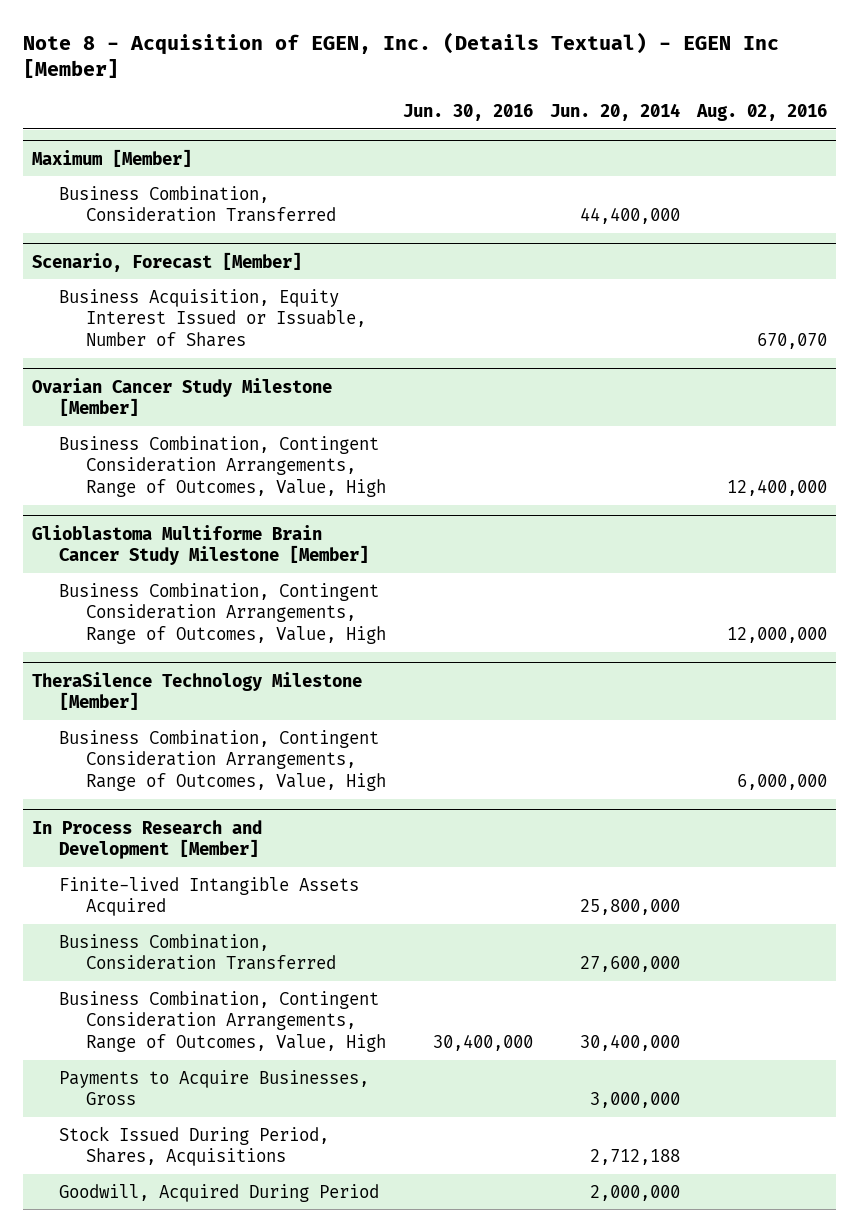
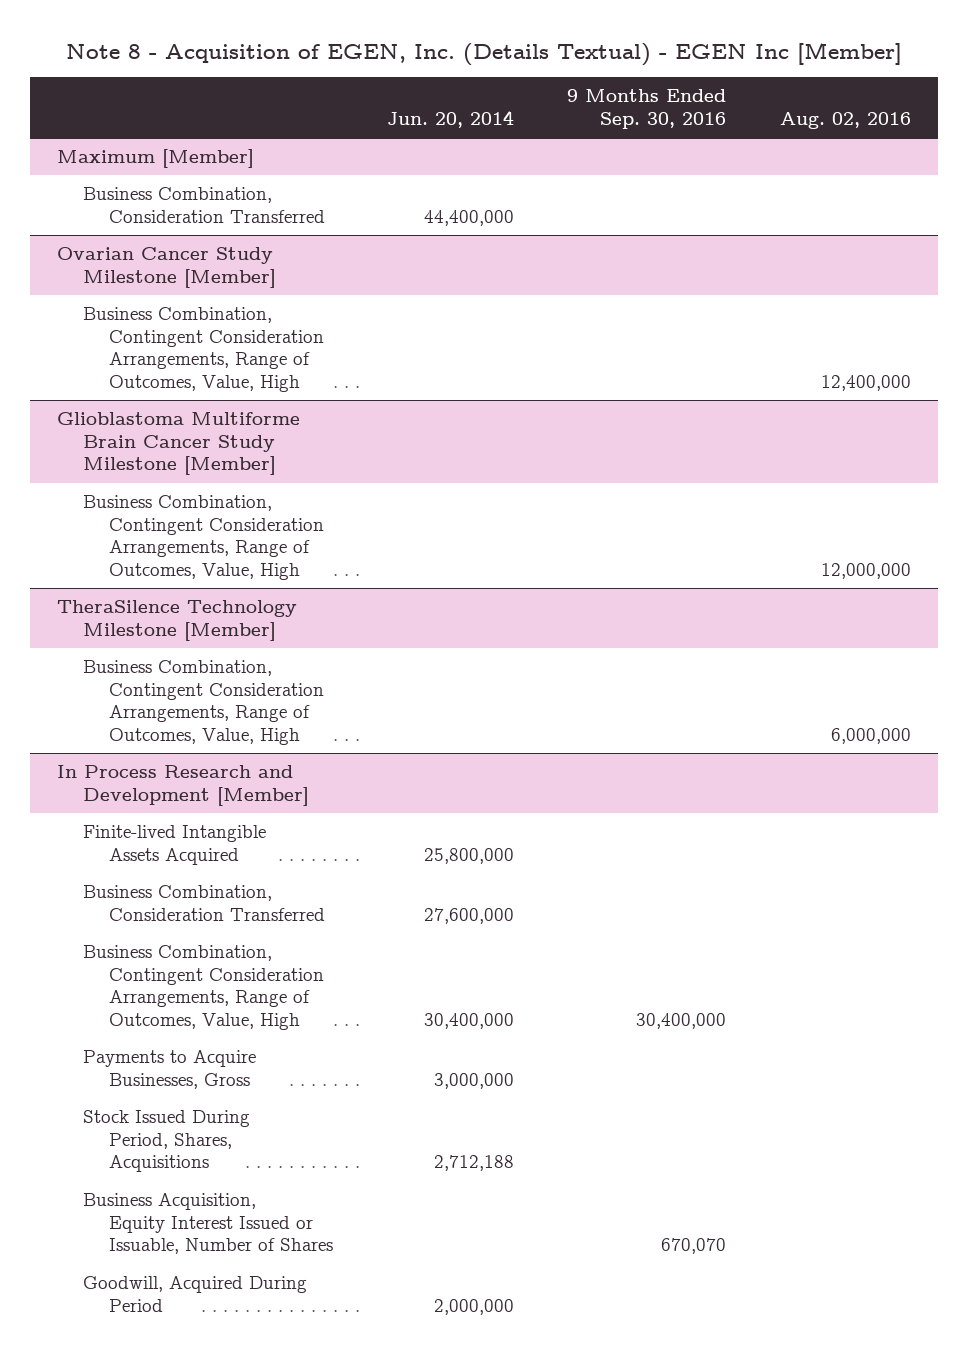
- | Jun. 30, 2016 | Jun. 20, 2014 | Aug. 02, 2016
+ | Jun. 20, 2014 | 9 Months Ended Sep. 30, 2016 | Aug. 02, 2016
- Scenario, Forecast [Member]
- Business Acquisition, Equity Interest Issued or Issuable, Number of Shares | | | 670,070
@ In Process Research and Development [Member]
+ Business Acquisition, Equity Interest Issued or Issuable, Number of Shares | | 670,070 |

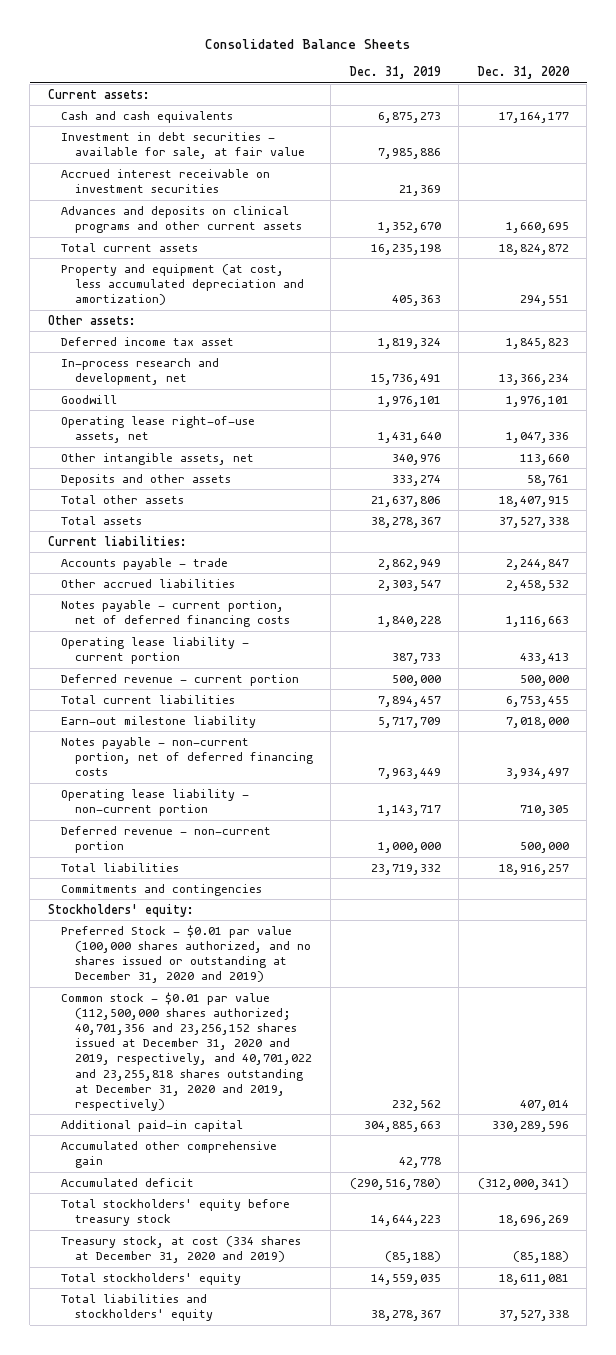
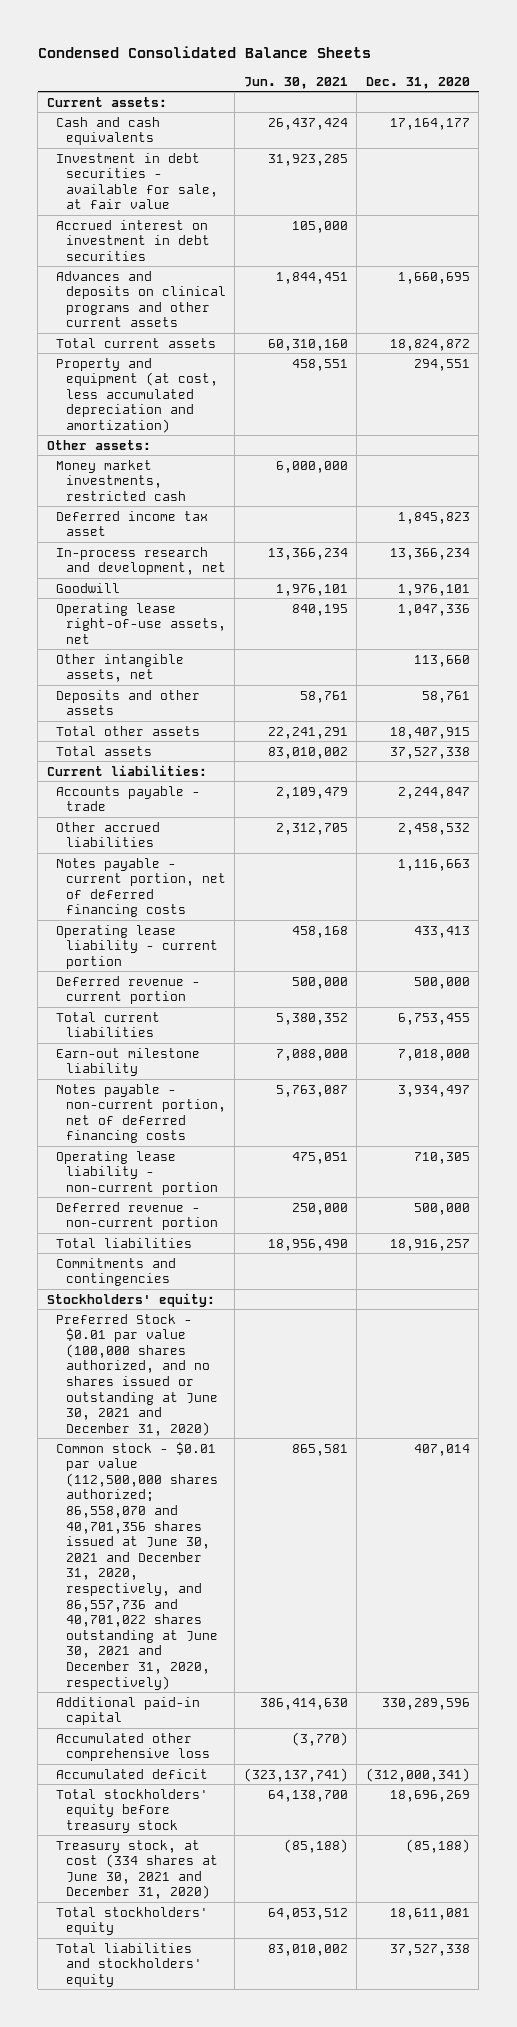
- Consolidated Balance Sheets
+ Condensed Consolidated Balance Sheets
- | Dec. 31, 2019 | Dec. 31, 2020
+ | Jun. 30, 2021 | Dec. 31, 2020
- Accrued interest receivable on investment securities | 21,369 |
+ Accrued interest on investment in debt securities | 105,000 |
+ Money market investments, restricted cash | 6,000,000 |
- Preferred Stock - $0.01 par value (100,000 shares authorized, and no shares issued or outstanding at December 31, 2020 and 2019)
- Common stock - $0.01 par value (112,500,000 shares authorized; 40,701,356 and 23,256,152 shares issued at December 31, 2020 and 2019, respectively, and 40,701,022 and 23,255,818 shares outstanding at December 31, 2020 and 2019, respectively) | 232,562 | 407,014
+ Preferred Stock - $0.01 par value (100,000 shares authorized, and no shares issued or outstanding at June 30, 2021 and December 31, 2020)
+ Common stock - $0.01 par value (112,500,000 shares authorized; 86,558,070 and 40,701,356 shares issued at June 30, 2021 and December 31, 2020, respectively, and 86,557,736 and 40,701,022 shares outstanding at June 30, 2021 and December 31, 2020, respectively) | 865,581 | 407,014
- Accumulated other comprehensive gain | 42,778 |
+ Accumulated other comprehensive loss | (3,770) |
- Treasury stock, at cost (334 shares at December 31, 2020 and 2019) | (85,188) | (85,188)
+ Treasury stock, at cost (334 shares at June 30, 2021 and December 31, 2020) | (85,188) | (85,188)

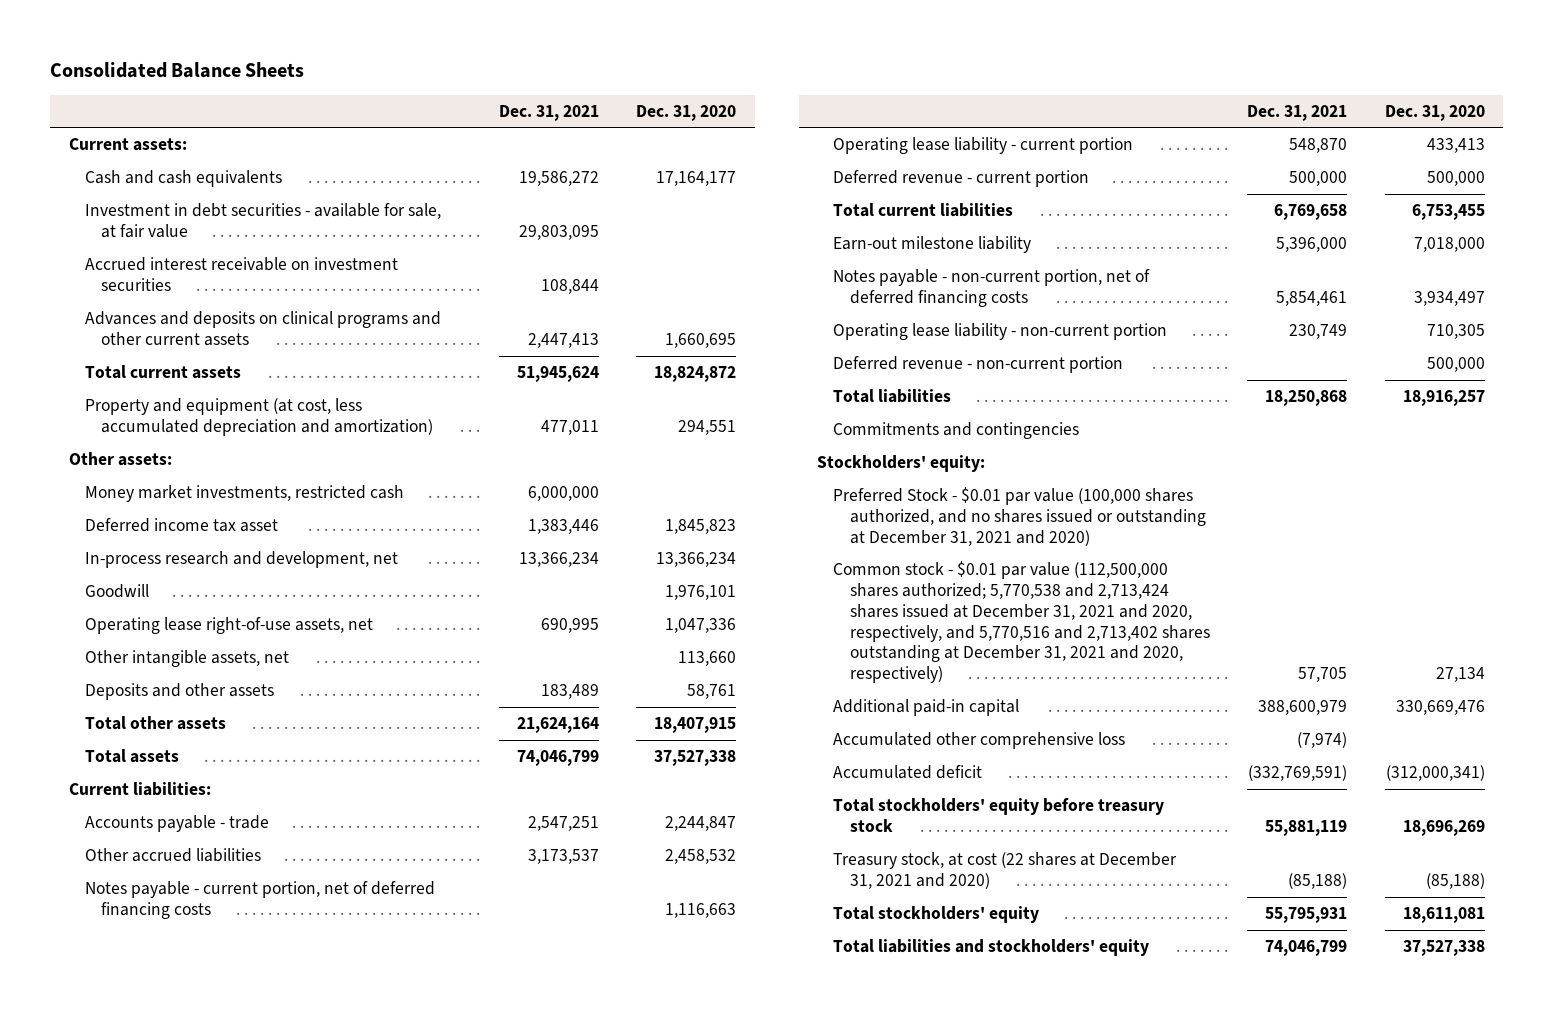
- Condensed Consolidated Balance Sheets
+ Consolidated Balance Sheets
- | Jun. 30, 2021 | Dec. 31, 2020
+ | Dec. 31, 2021 | Dec. 31, 2020
- Accrued interest on investment in debt securities | 105,000 |
+ Accrued interest receivable on investment securities | 108,844 |
- Preferred Stock - $0.01 par value (100,000 shares authorized, and no shares issued or outstanding at June 30, 2021 and December 31, 2020)
- Common stock - $0.01 par value (112,500,000 shares authorized; 86,558,070 and 40,701,356 shares issued at June 30, 2021 and December 31, 2020, respectively, and 86,557,736 and 40,701,022 shares outstanding at June 30, 2021 and December 31, 2020, respectively) | 865,581 | 407,014
- Additional paid-in capital | 386,414,630 | 330,289,596
+ Preferred Stock - $0.01 par value (100,000 shares authorized, and no shares issued or outstanding at December 31, 2021 and 2020)
+ Common stock - $0.01 par value (112,500,000 shares authorized; 5,770,538 and 2,713,424 shares issued at December 31, 2021 and 2020, respectively, and 5,770,516 and 2,713,402 shares outstanding at December 31, 2021 and 2020, respectively) | 57,705 | 27,134
+ Additional paid-in capital | 388,600,979 | 330,669,476
- Treasury stock, at cost (334 shares at June 30, 2021 and December 31, 2020) | (85,188) | (85,188)
+ Treasury stock, at cost (22 shares at December 31, 2021 and 2020) | (85,188) | (85,188)

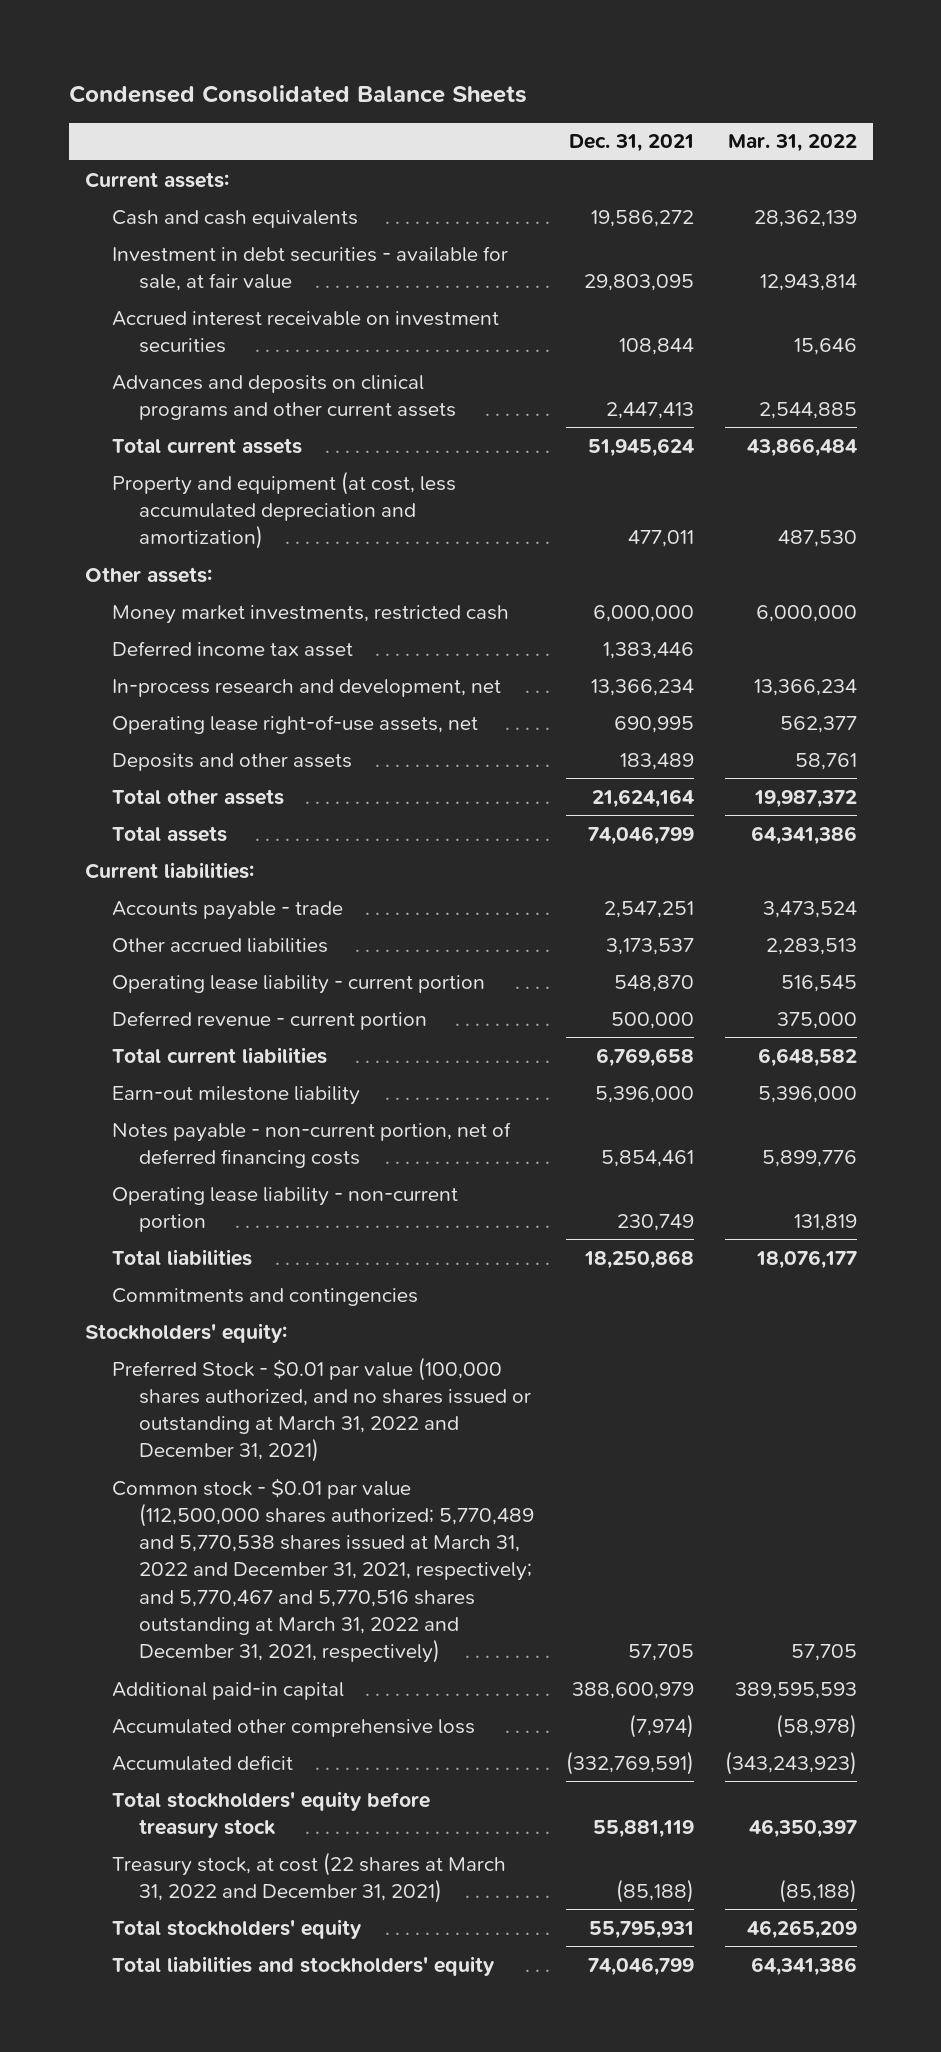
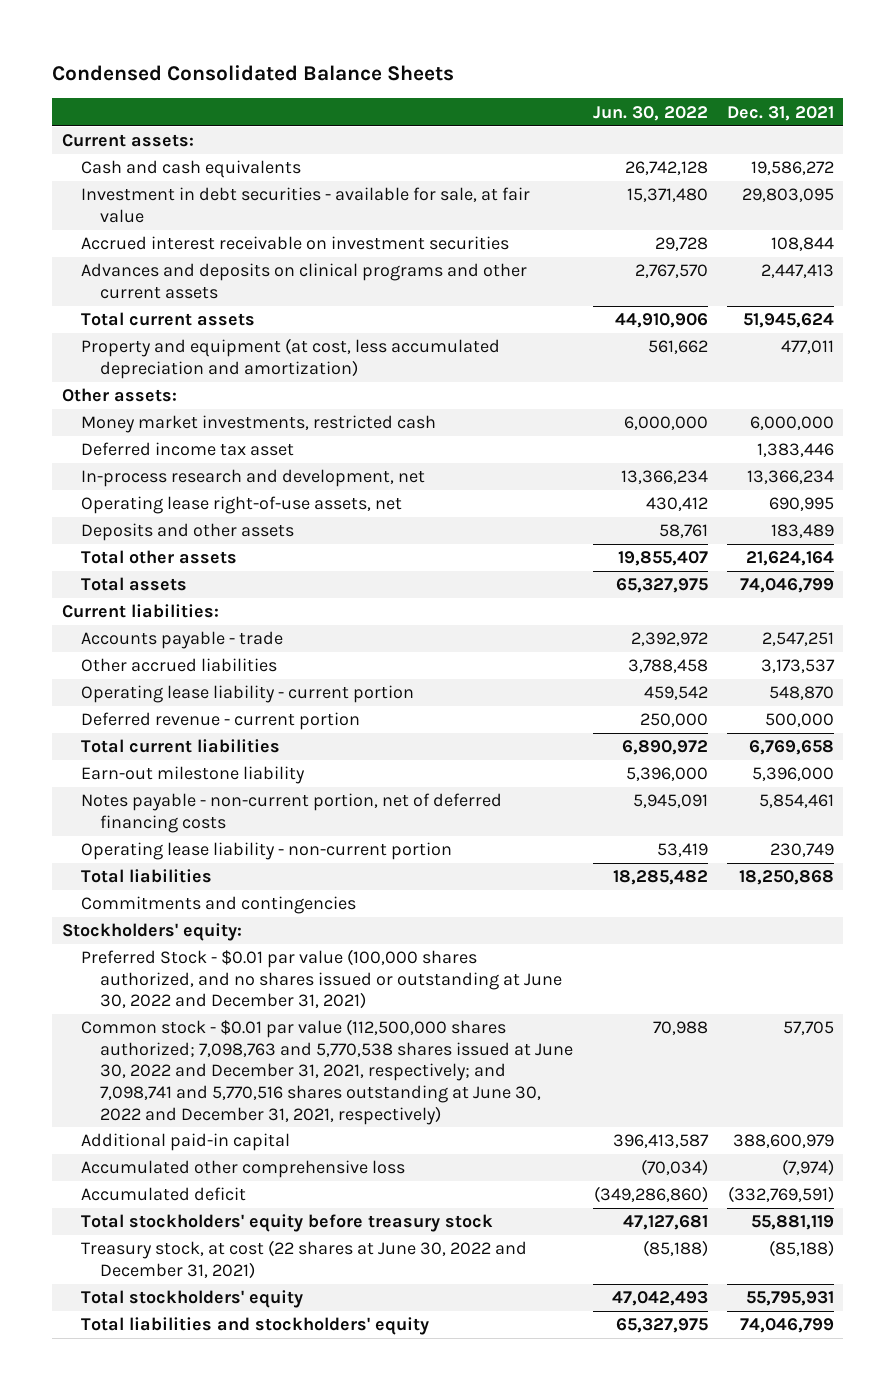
- | Dec. 31, 2021 | Mar. 31, 2022
+ | Jun. 30, 2022 | Dec. 31, 2021
- Preferred Stock - $0.01 par value (100,000 shares authorized, and no shares issued or outstanding at March 31, 2022 and December 31, 2021)
- Common stock - $0.01 par value (112,500,000 shares authorized; 5,770,489 and 5,770,538 shares issued at March 31, 2022 and December 31, 2021, respectively; and 5,770,467 and 5,770,516 shares outstanding at March 31, 2022 and December 31, 2021, respectively) | 57,705 | 57,705
+ Preferred Stock - $0.01 par value (100,000 shares authorized, and no shares issued or outstanding at June 30, 2022 and December 31, 2021)
+ Common stock - $0.01 par value (112,500,000 shares authorized; 7,098,763 and 5,770,538 shares issued at June 30, 2022 and December 31, 2021, respectively; and 7,098,741 and 5,770,516 shares outstanding at June 30, 2022 and December 31, 2021, respectively) | 70,988 | 57,705
- Treasury stock, at cost (22 shares at March 31, 2022 and December 31, 2021) | (85,188) | (85,188)
+ Treasury stock, at cost (22 shares at June 30, 2022 and December 31, 2021) | (85,188) | (85,188)

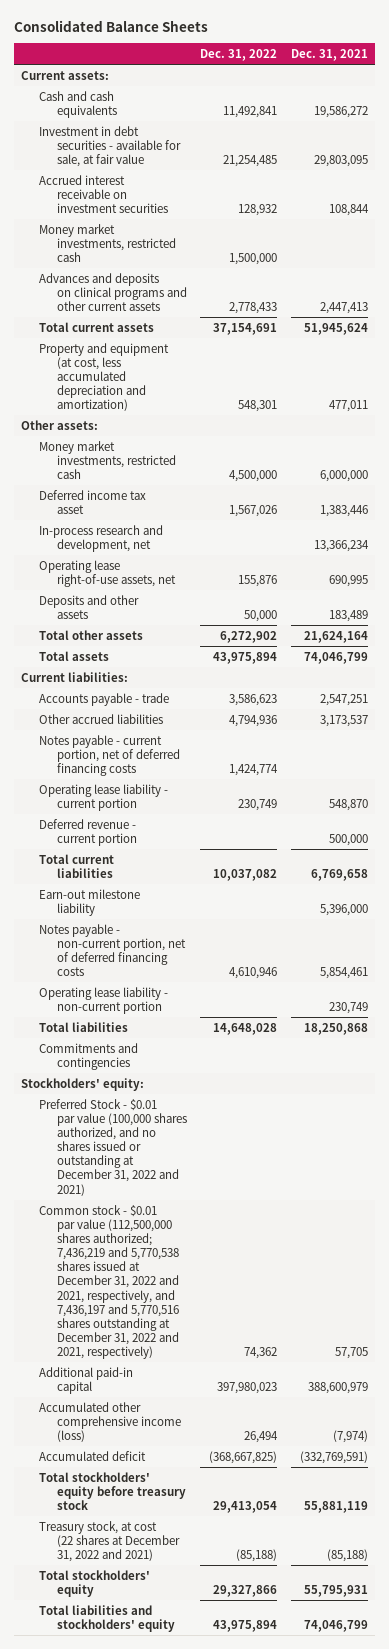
- Condensed Consolidated Balance Sheets
+ Consolidated Balance Sheets
- | Jun. 30, 2022 | Dec. 31, 2021
+ | Dec. 31, 2022 | Dec. 31, 2021
+ Money market investments, restricted cash | 1,500,000 |
+ Notes payable - current portion, net of deferred financing costs | 1,424,774 |
- Preferred Stock - $0.01 par value (100,000 shares authorized, and no shares issued or outstanding at June 30, 2022 and December 31, 2021)
- Common stock - $0.01 par value (112,500,000 shares authorized; 7,098,763 and 5,770,538 shares issued at June 30, 2022 and December 31, 2021, respectively; and 7,098,741 and 5,770,516 shares outstanding at June 30, 2022 and December 31, 2021, respectively) | 70,988 | 57,705
+ Preferred Stock - $0.01 par value (100,000 shares authorized, and no shares issued or outstanding at December 31, 2022 and 2021)
+ Common stock - $0.01 par value (112,500,000 shares authorized; 7,436,219 and 5,770,538 shares issued at December 31, 2022 and 2021, respectively, and 7,436,197 and 5,770,516 shares outstanding at December 31, 2022 and 2021, respectively) | 74,362 | 57,705
- Accumulated other comprehensive loss | (70,034) | (7,974)
+ Accumulated other comprehensive income (loss) | 26,494 | (7,974)
- Treasury stock, at cost (22 shares at June 30, 2022 and December 31, 2021) | (85,188) | (85,188)
+ Treasury stock, at cost (22 shares at December 31, 2022 and 2021) | (85,188) | (85,188)

